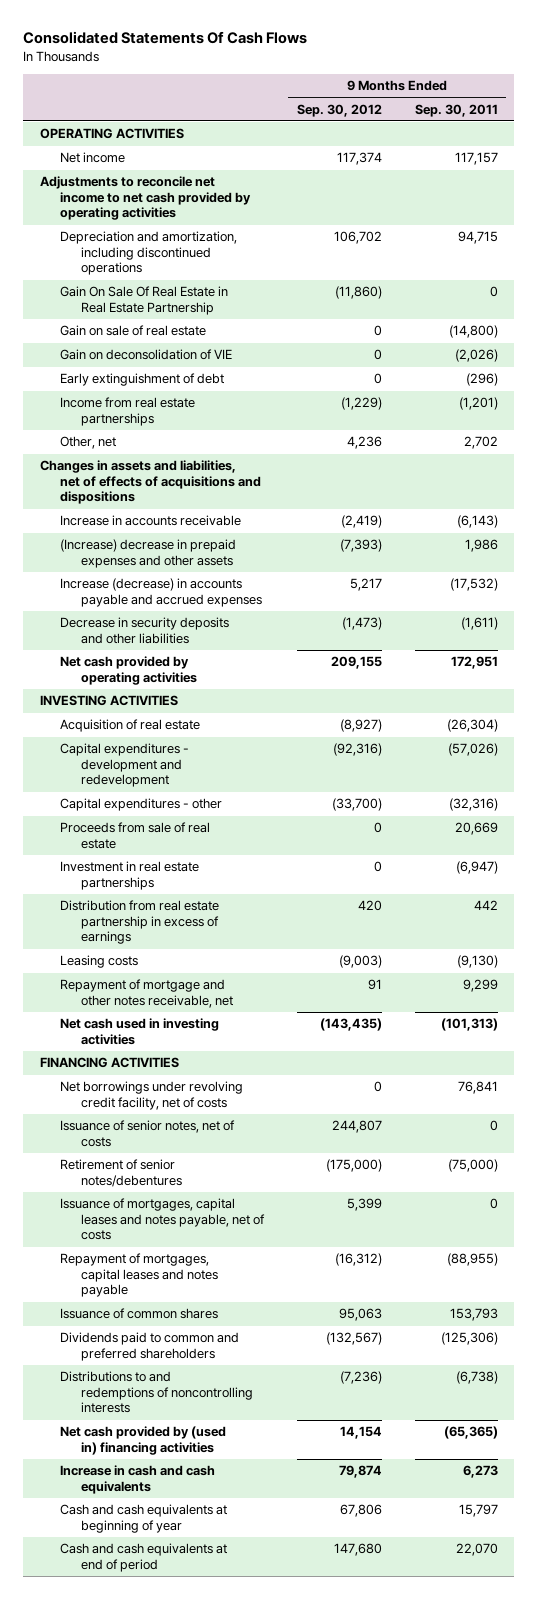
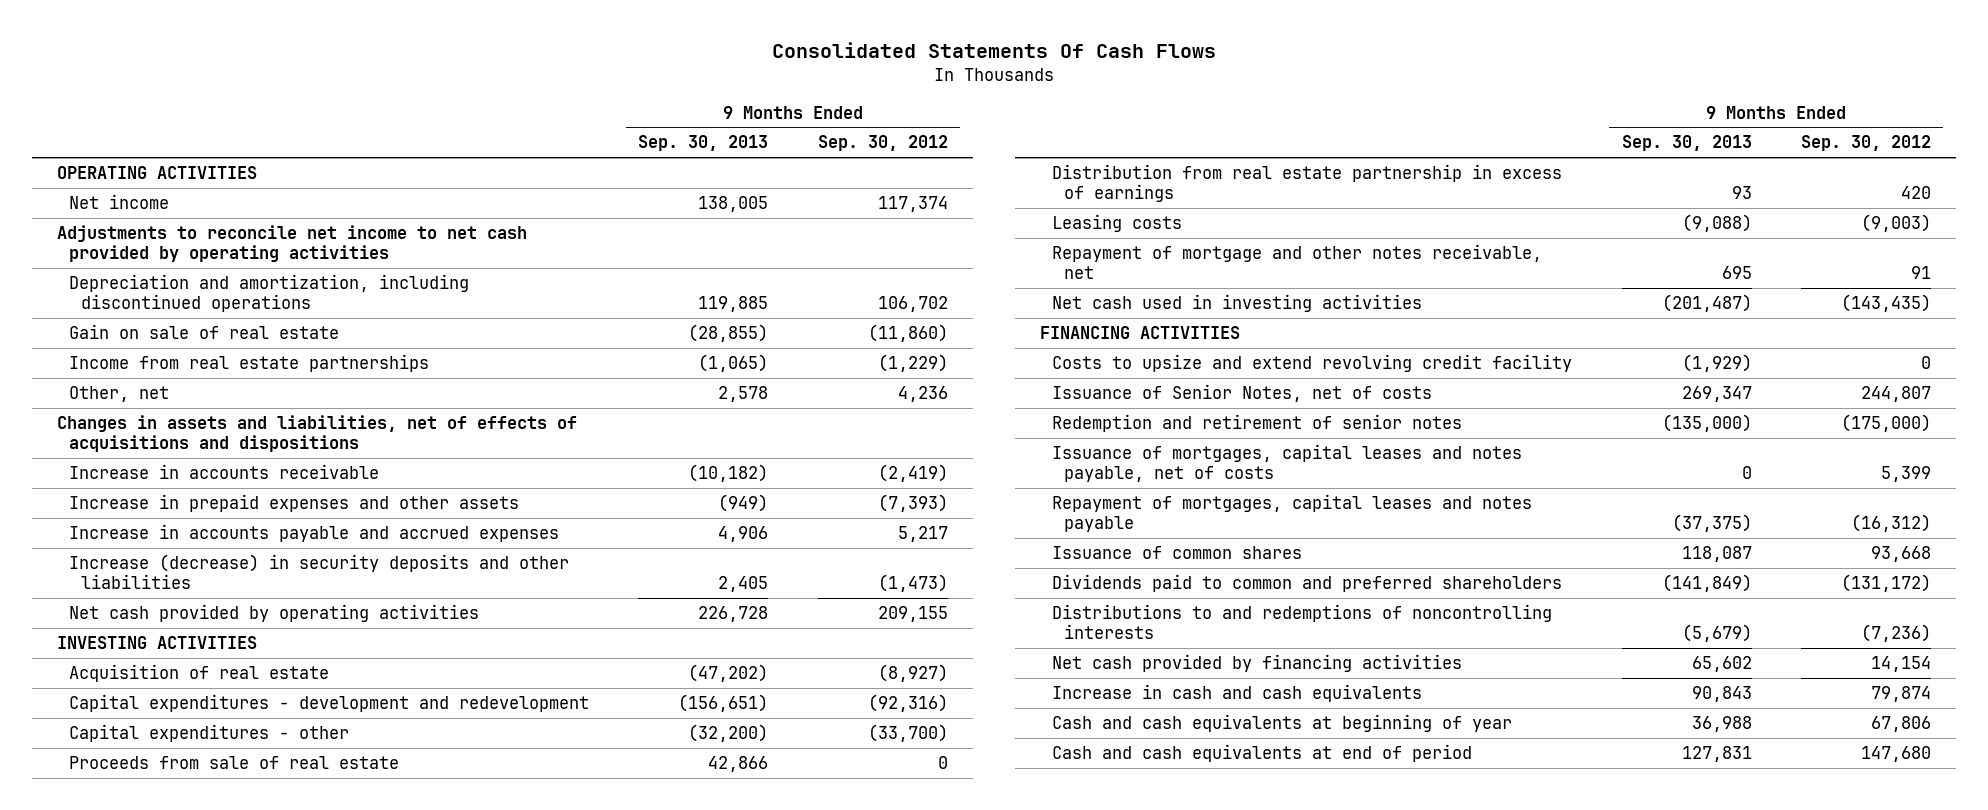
- | 9 Months Ended Sep. 30, 2012 | 9 Months Ended Sep. 30, 2011
+ | 9 Months Ended Sep. 30, 2013 | 9 Months Ended Sep. 30, 2012
- Gain On Sale Of Real Estate in Real Estate Partnership | (11,860) | 0
- Gain on sale of real estate | 0 | (14,800)
- Gain on deconsolidation of VIE | 0 | (2,026)
- Early extinguishment of debt | 0 | (296)
+ Gain on sale of real estate | (28,855) | (11,860)
- (Increase) decrease in prepaid expenses and other assets | (7,393) | 1,986
- Increase (decrease) in accounts payable and accrued expenses | 5,217 | (17,532)
- Decrease in security deposits and other liabilities | (1,473) | (1,611)
+ Increase in prepaid expenses and other assets | (949) | (7,393)
+ Increase in accounts payable and accrued expenses | 4,906 | 5,217
+ Increase (decrease) in security deposits and other liabilities | 2,405 | (1,473)
- Investment in real estate partnerships | 0 | (6,947)
- Net borrowings under revolving credit facility, net of costs | 0 | 76,841
- Issuance of senior notes, net of costs | 244,807 | 0
- Retirement of senior notes/debentures | (175,000) | (75,000)
+ Costs to upsize and extend revolving credit facility | (1,929) | 0
+ Issuance of Senior Notes, net of costs | 269,347 | 244,807
+ Redemption and retirement of senior notes | (135,000) | (175,000)
- Issuance of common shares | 95,063 | 153,793
- Dividends paid to common and preferred shareholders | (132,567) | (125,306)
+ Issuance of common shares | 118,087 | 93,668
+ Dividends paid to common and preferred shareholders | (141,849) | (131,172)
- Net cash provided by (used in) financing activities | 14,154 | (65,365)
+ Net cash provided by financing activities | 65,602 | 14,154

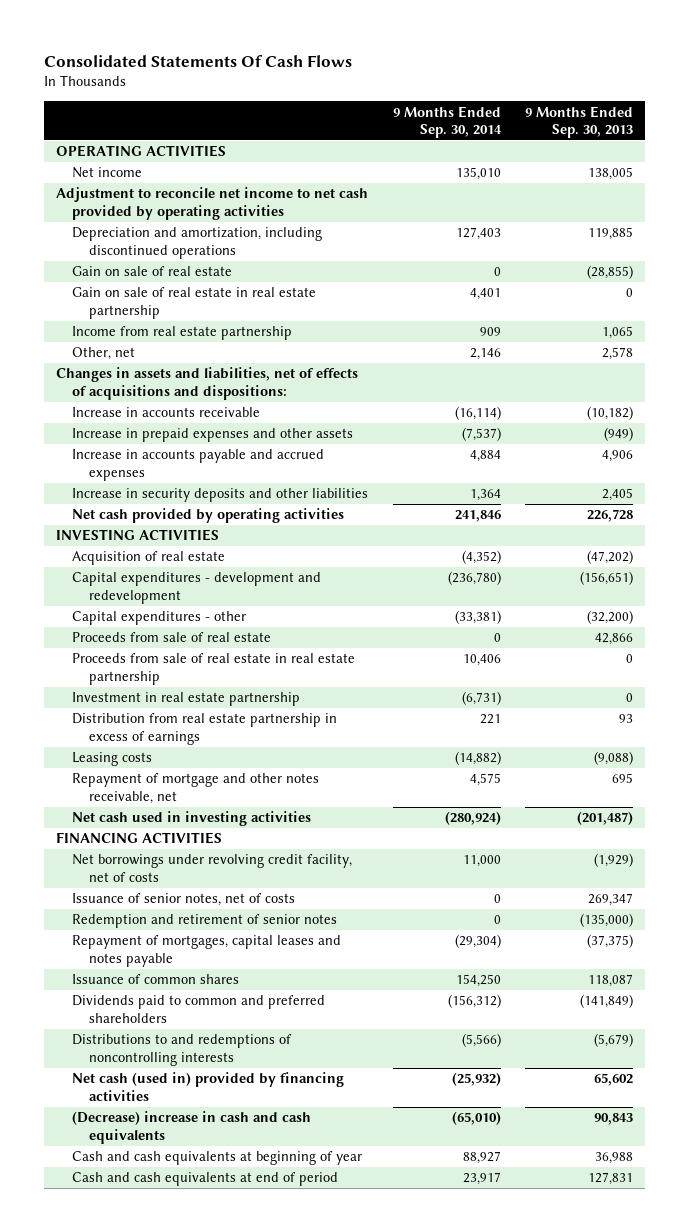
- | 9 Months Ended Sep. 30, 2013 | 9 Months Ended Sep. 30, 2012
+ | 9 Months Ended Sep. 30, 2014 | 9 Months Ended Sep. 30, 2013
- Adjustments to reconcile net income to net cash provided by operating activities
+ Adjustment to reconcile net income to net cash provided by operating activities
- Income from real estate partnerships | (1,065) | (1,229)
+ Gain on sale of real estate in real estate partnership | 4,401 | 0
+ Income from real estate partnership | 909 | 1,065
- Changes in assets and liabilities, net of effects of acquisitions and dispositions
+ Changes in assets and liabilities, net of effects of acquisitions and dispositions:
- Increase (decrease) in security deposits and other liabilities | 2,405 | (1,473)
+ Increase in security deposits and other liabilities | 1,364 | 2,405
+ Proceeds from sale of real estate in real estate partnership | 10,406 | 0
+ Investment in real estate partnership | (6,731) | 0
- Costs to upsize and extend revolving credit facility | (1,929) | 0
- Issuance of Senior Notes, net of costs | 269,347 | 244,807
+ Net borrowings under revolving credit facility, net of costs | 11,000 | (1,929)
+ Issuance of senior notes, net of costs | 0 | 269,347
- Issuance of mortgages, capital leases and notes payable, net of costs | 0 | 5,399
- Net cash provided by financing activities | 65,602 | 14,154
- Increase in cash and cash equivalents | 90,843 | 79,874
+ Net cash (used in) provided by financing activities | (25,932) | 65,602
+ (Decrease) increase in cash and cash equivalents | (65,010) | 90,843

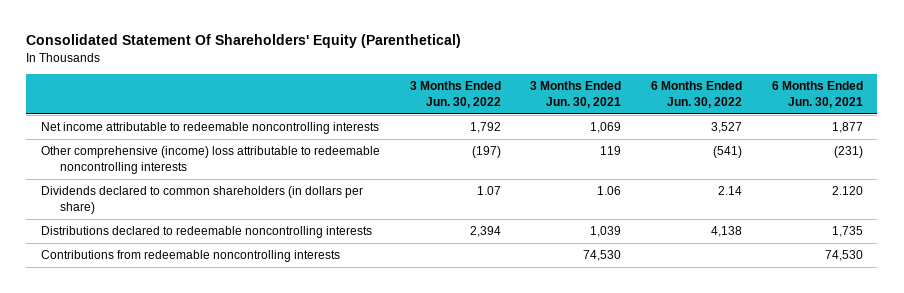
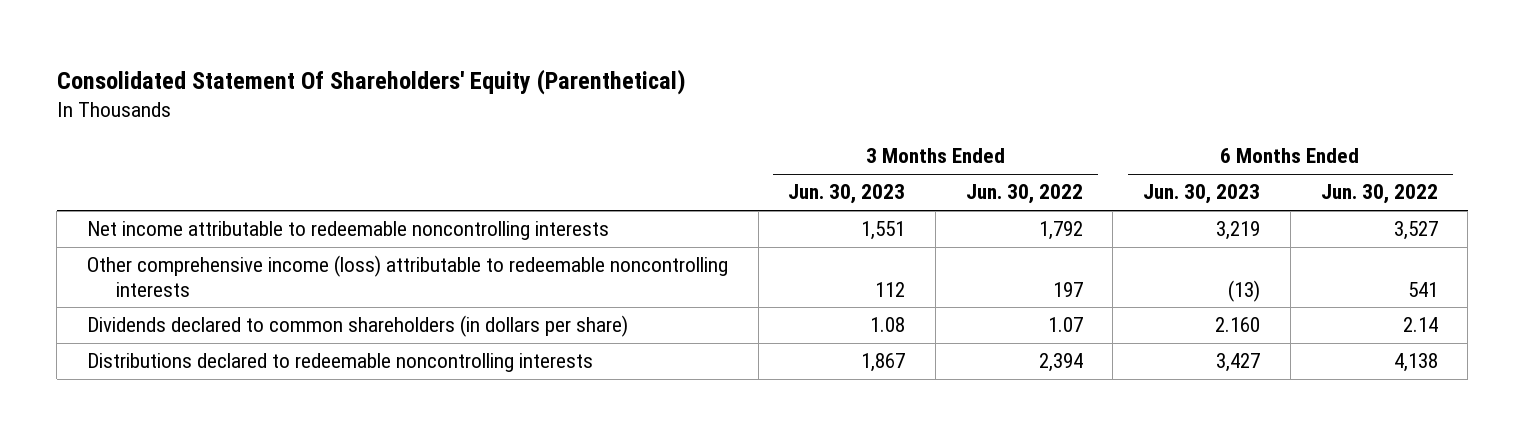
- | 3 Months Ended Jun. 30, 2022 | 3 Months Ended Jun. 30, 2021 | 6 Months Ended Jun. 30, 2022 | 6 Months Ended Jun. 30, 2021
+ | 3 Months Ended Jun. 30, 2023 | 3 Months Ended Jun. 30, 2022 | 6 Months Ended Jun. 30, 2023 | 6 Months Ended Jun. 30, 2022
- Other comprehensive (income) loss attributable to redeemable noncontrolling interests | (197) | 119 | (541) | (231)
+ Other comprehensive income (loss) attributable to redeemable noncontrolling interests | 112 | 197 | (13) | 541
- Contributions from redeemable noncontrolling interests | | 74,530 | | 74,530

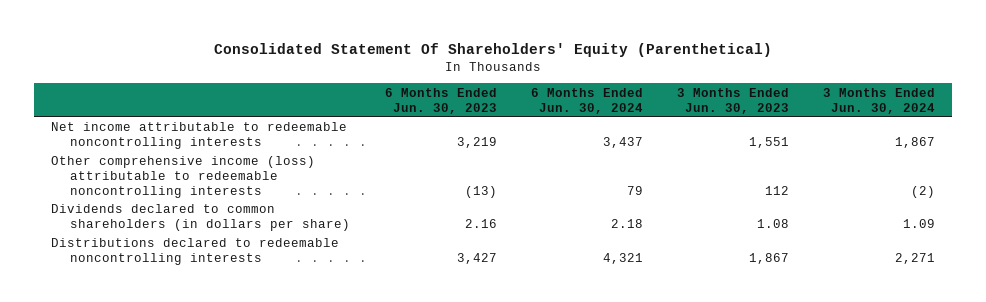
- | 3 Months Ended Jun. 30, 2023 | 3 Months Ended Jun. 30, 2022 | 6 Months Ended Jun. 30, 2023 | 6 Months Ended Jun. 30, 2022
+ | 6 Months Ended Jun. 30, 2023 | 6 Months Ended Jun. 30, 2024 | 3 Months Ended Jun. 30, 2023 | 3 Months Ended Jun. 30, 2024
- Dividends declared to common shareholders (in dollars per share) | 1.08 | 1.07 | 2.160 | 2.14
+ Dividends declared to common shareholders (in dollars per share) | 2.16 | 2.18 | 1.08 | 1.09

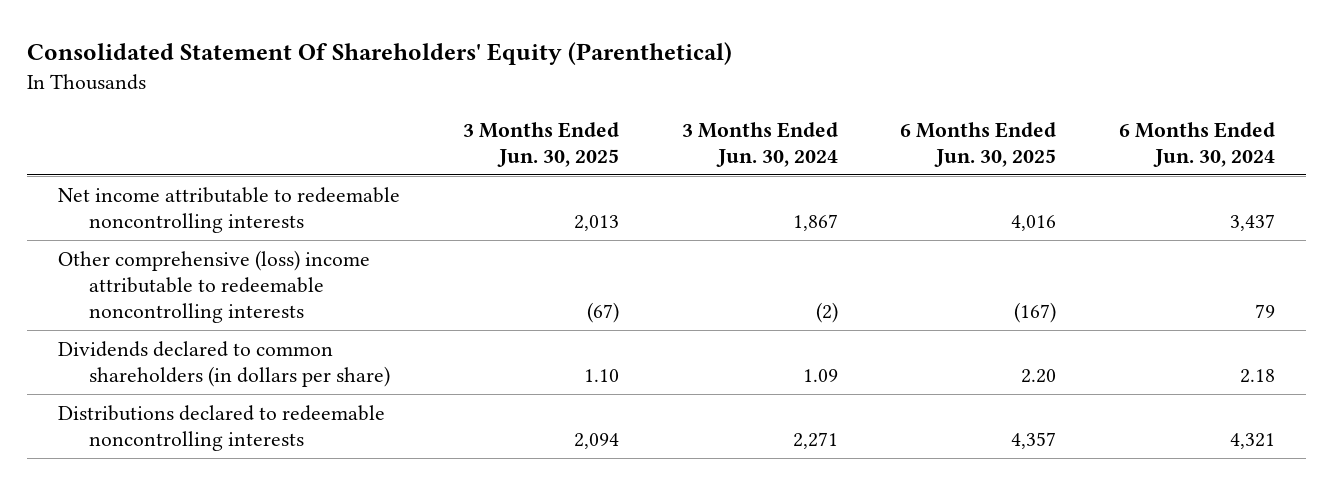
- | 6 Months Ended Jun. 30, 2023 | 6 Months Ended Jun. 30, 2024 | 3 Months Ended Jun. 30, 2023 | 3 Months Ended Jun. 30, 2024
+ | 3 Months Ended Jun. 30, 2025 | 3 Months Ended Jun. 30, 2024 | 6 Months Ended Jun. 30, 2025 | 6 Months Ended Jun. 30, 2024
- Other comprehensive income (loss) attributable to redeemable noncontrolling interests | (13) | 79 | 112 | (2)
+ Other comprehensive (loss) income attributable to redeemable noncontrolling interests | (67) | (2) | (167) | 79

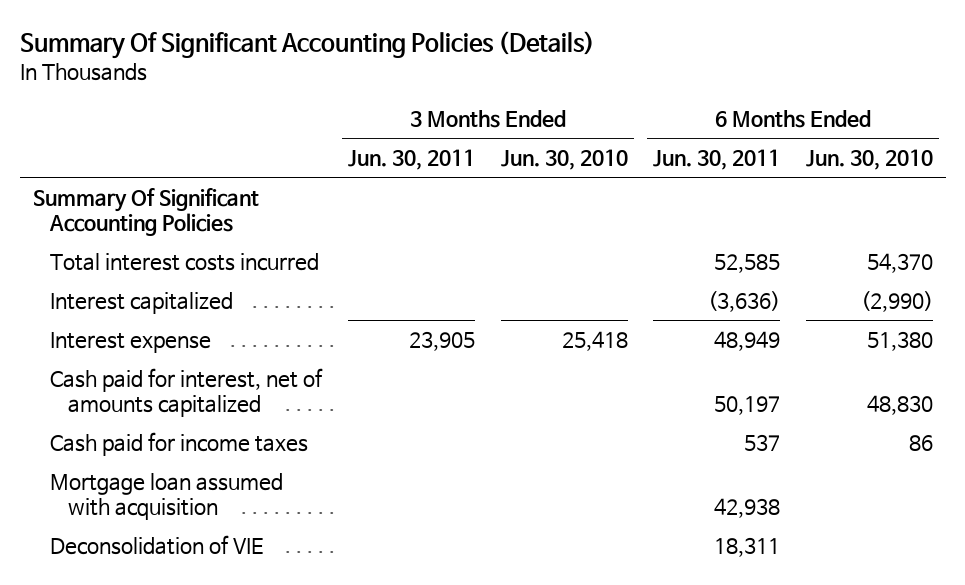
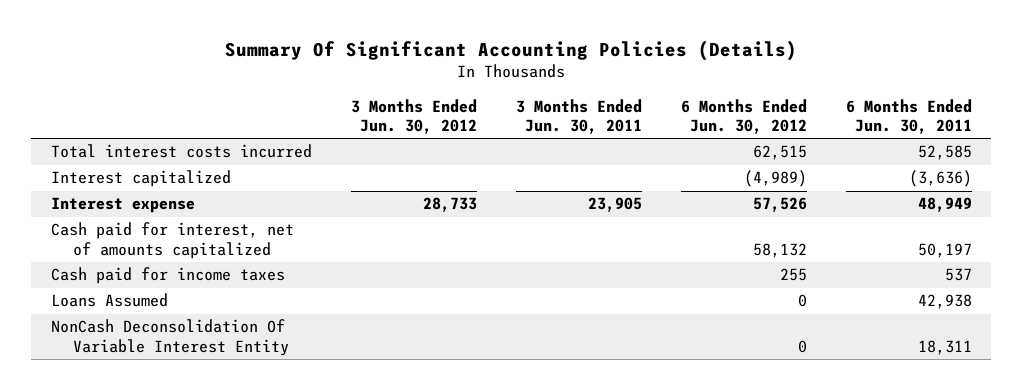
- | 3 Months Ended Jun. 30, 2011 | 3 Months Ended Jun. 30, 2010 | 6 Months Ended Jun. 30, 2011 | 6 Months Ended Jun. 30, 2010
+ | 3 Months Ended Jun. 30, 2012 | 3 Months Ended Jun. 30, 2011 | 6 Months Ended Jun. 30, 2012 | 6 Months Ended Jun. 30, 2011
- Summary Of Significant Accounting Policies
- Mortgage loan assumed with acquisition | | | 42,938 |
- Deconsolidation of VIE | | | 18,311 |
+ Loans Assumed | | | 0 | 42,938
+ NonCash Deconsolidation Of Variable Interest Entity | | | 0 | 18,311

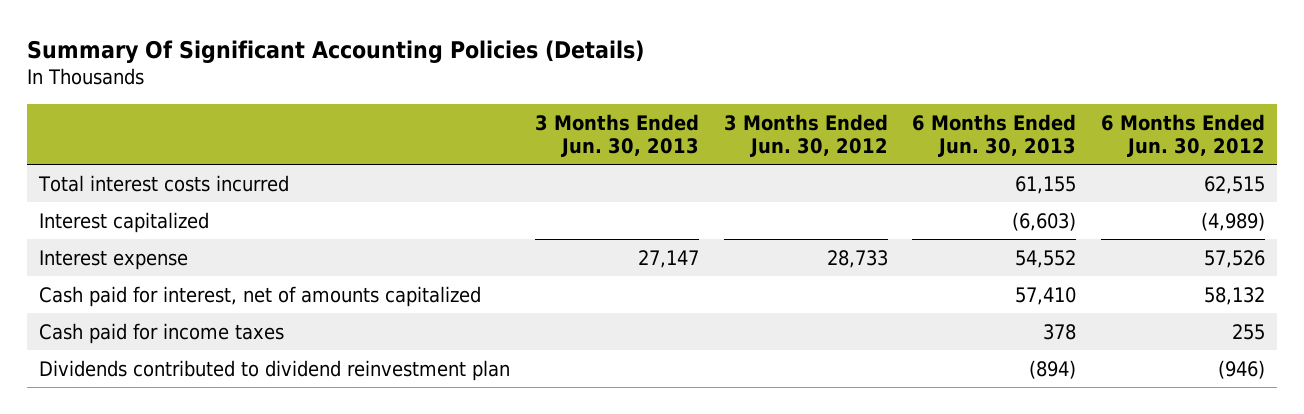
- | 3 Months Ended Jun. 30, 2012 | 3 Months Ended Jun. 30, 2011 | 6 Months Ended Jun. 30, 2012 | 6 Months Ended Jun. 30, 2011
+ | 3 Months Ended Jun. 30, 2013 | 3 Months Ended Jun. 30, 2012 | 6 Months Ended Jun. 30, 2013 | 6 Months Ended Jun. 30, 2012
- Loans Assumed | | | 0 | 42,938
- NonCash Deconsolidation Of Variable Interest Entity | | | 0 | 18,311
+ Dividends contributed to dividend reinvestment plan | | | (894) | (946)

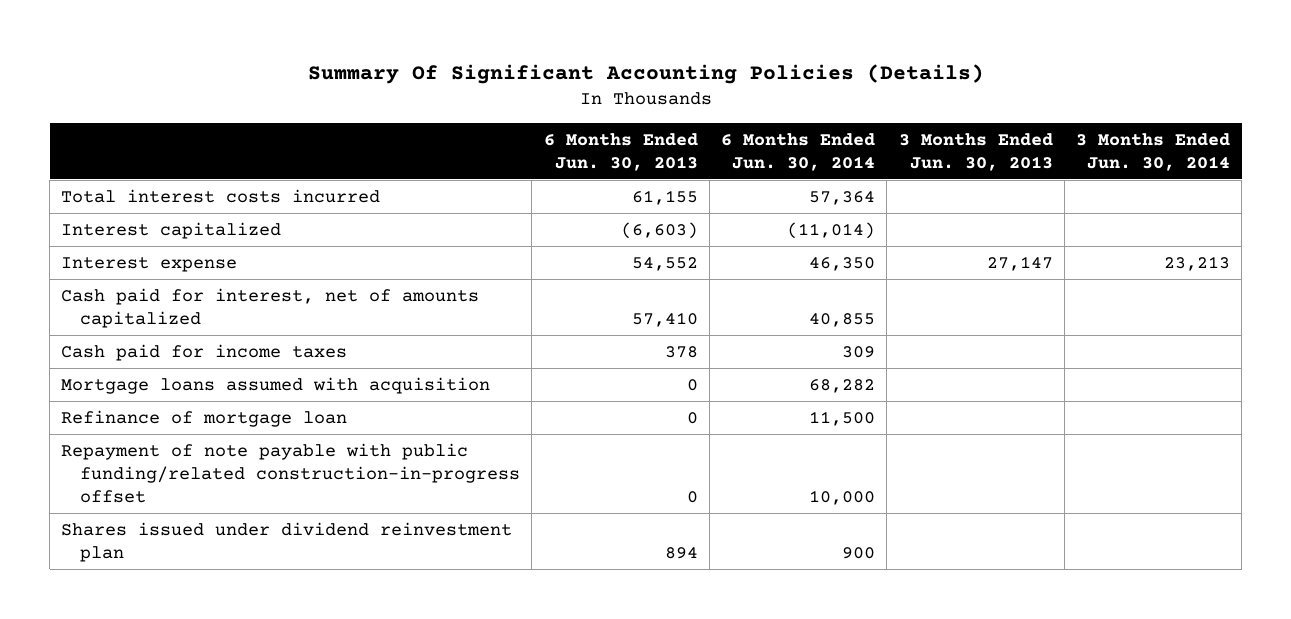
- | 3 Months Ended Jun. 30, 2013 | 3 Months Ended Jun. 30, 2012 | 6 Months Ended Jun. 30, 2013 | 6 Months Ended Jun. 30, 2012
+ | 6 Months Ended Jun. 30, 2013 | 6 Months Ended Jun. 30, 2014 | 3 Months Ended Jun. 30, 2013 | 3 Months Ended Jun. 30, 2014
- Dividends contributed to dividend reinvestment plan | | | (894) | (946)
+ Mortgage loans assumed with acquisition | 0 | 68,282 | |
+ Refinance of mortgage loan | 0 | 11,500 | |
+ Repayment of note payable with public funding/related construction-in-progress offset | 0 | 10,000 | |
+ Shares issued under dividend reinvestment plan | 894 | 900 | |

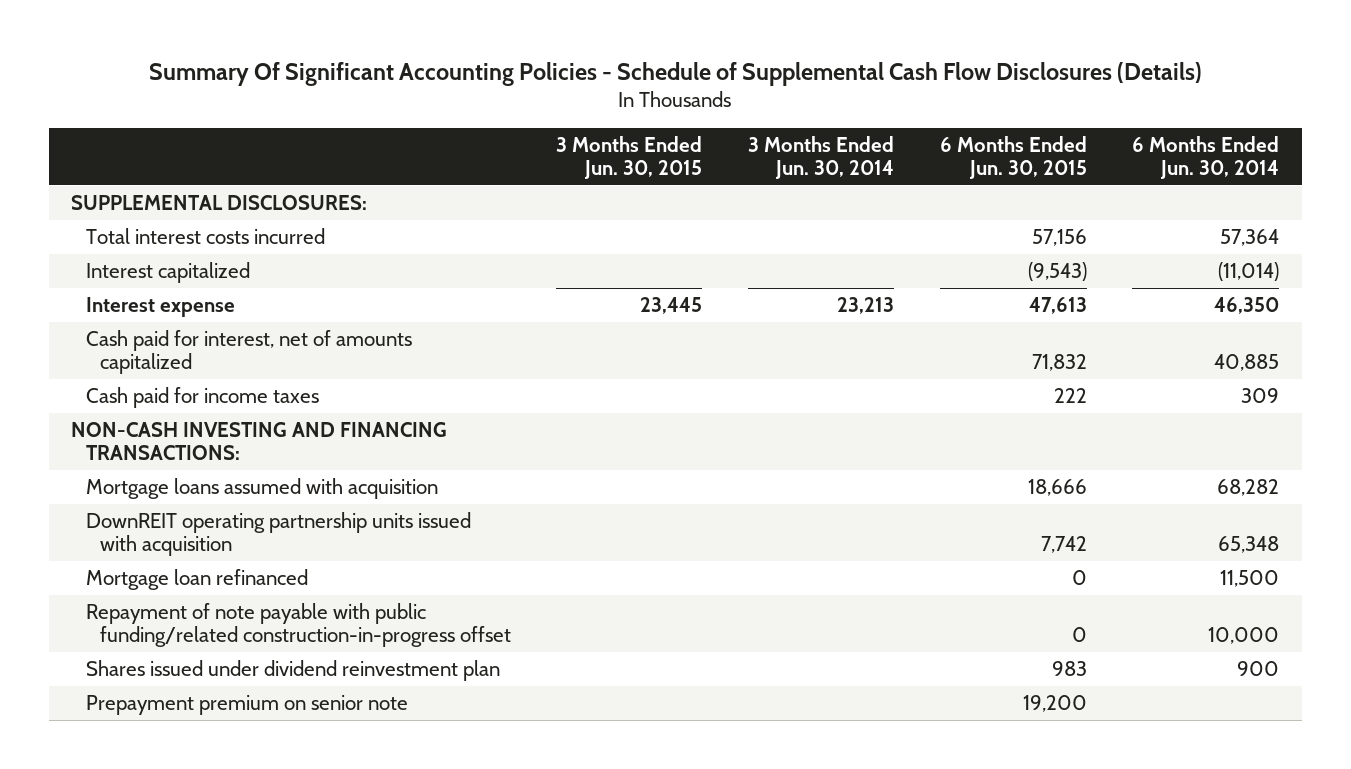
- Summary Of Significant Accounting Policies (Details)
+ Summary Of Significant Accounting Policies - Schedule of Supplemental Cash Flow Disclosures (Details)
- | 6 Months Ended Jun. 30, 2013 | 6 Months Ended Jun. 30, 2014 | 3 Months Ended Jun. 30, 2013 | 3 Months Ended Jun. 30, 2014
+ | 3 Months Ended Jun. 30, 2015 | 3 Months Ended Jun. 30, 2014 | 6 Months Ended Jun. 30, 2015 | 6 Months Ended Jun. 30, 2014
+ SUPPLEMENTAL DISCLOSURES:
- Cash paid for interest, net of amounts capitalized | 57,410 | 40,855 | |
+ Cash paid for interest, net of amounts capitalized | | | 71,832 | 40,885
+ NON-CASH INVESTING AND FINANCING TRANSACTIONS:
- Refinance of mortgage loan | 0 | 11,500 | |
+ DownREIT operating partnership units issued with acquisition | | | 7,742 | 65,348
+ Mortgage loan refinanced | | | 0 | 11,500
+ Prepayment premium on senior note | | | 19,200 |

